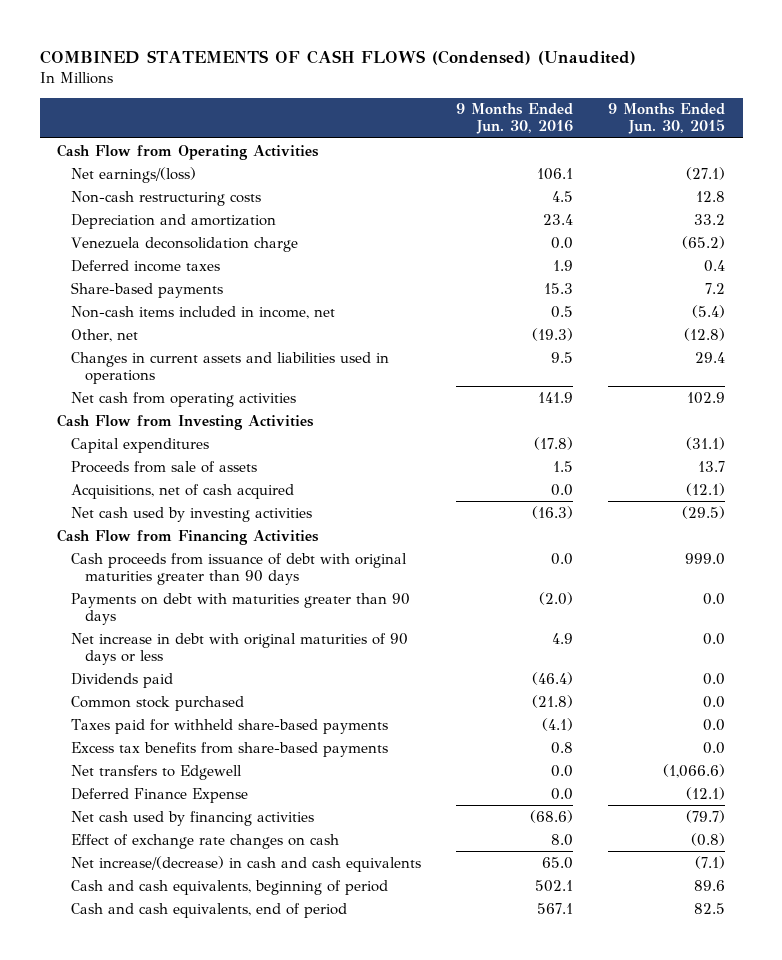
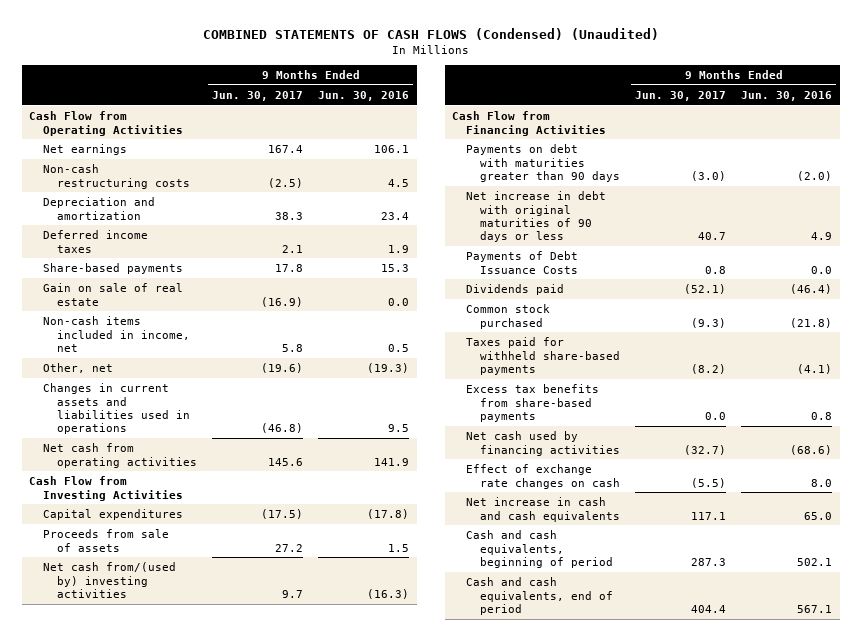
- | 9 Months Ended Jun. 30, 2016 | 9 Months Ended Jun. 30, 2015
+ | 9 Months Ended Jun. 30, 2017 | 9 Months Ended Jun. 30, 2016
- Net earnings/(loss) | 106.1 | (27.1)
+ Net earnings | 167.4 | 106.1
- Venezuela deconsolidation charge | 0.0 | (65.2)
+ Gain on sale of real estate | (16.9) | 0.0
- Acquisitions, net of cash acquired | 0.0 | (12.1)
- Net cash used by investing activities | (16.3) | (29.5)
+ Net cash from/(used by) investing activities | 9.7 | (16.3)
- Cash proceeds from issuance of debt with original maturities greater than 90 days | 0.0 | 999.0
+ Payments of Debt Issuance Costs | 0.8 | 0.0
- Net transfers to Edgewell | 0.0 | (1,066.6)
- Deferred Finance Expense | 0.0 | (12.1)
- Net increase/(decrease) in cash and cash equivalents | 65.0 | (7.1)
+ Net increase in cash and cash equivalents | 117.1 | 65.0

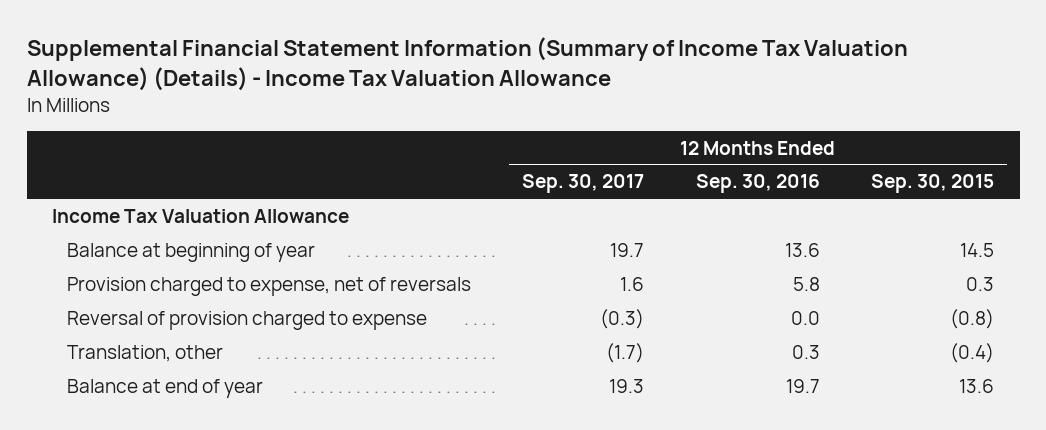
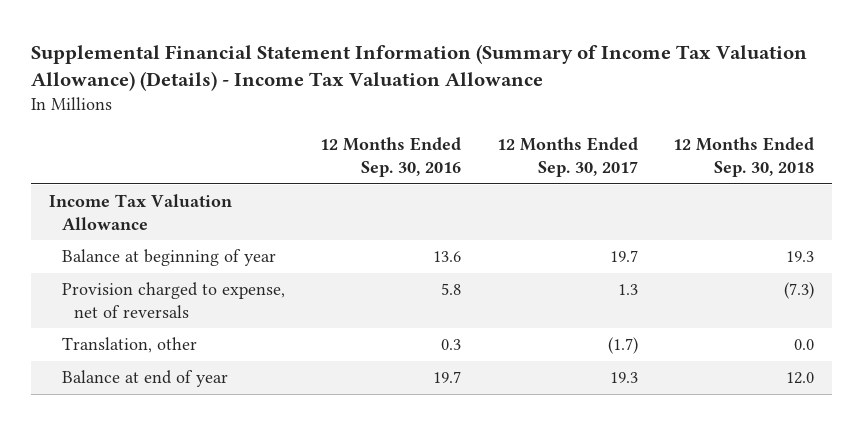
- | 12 Months Ended Sep. 30, 2017 | 12 Months Ended Sep. 30, 2016 | 12 Months Ended Sep. 30, 2015
+ | 12 Months Ended Sep. 30, 2016 | 12 Months Ended Sep. 30, 2017 | 12 Months Ended Sep. 30, 2018
- Provision charged to expense, net of reversals | 1.6 | 5.8 | 0.3
- Reversal of provision charged to expense | (0.3) | 0.0 | (0.8)
+ Provision charged to expense, net of reversals | 5.8 | 1.3 | (7.3)

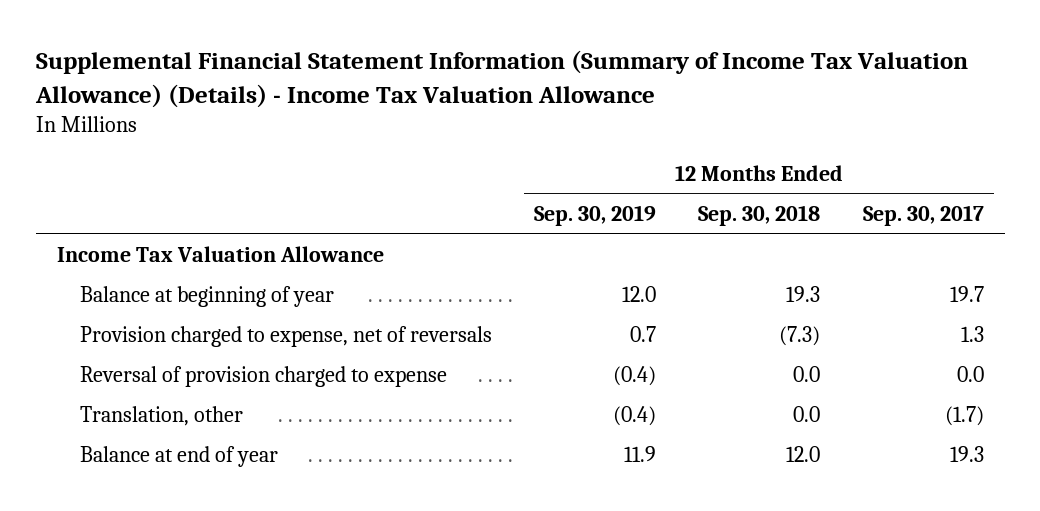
- | 12 Months Ended Sep. 30, 2016 | 12 Months Ended Sep. 30, 2017 | 12 Months Ended Sep. 30, 2018
+ | 12 Months Ended Sep. 30, 2019 | 12 Months Ended Sep. 30, 2018 | 12 Months Ended Sep. 30, 2017
+ Reversal of provision charged to expense | (0.4) | 0.0 | 0.0

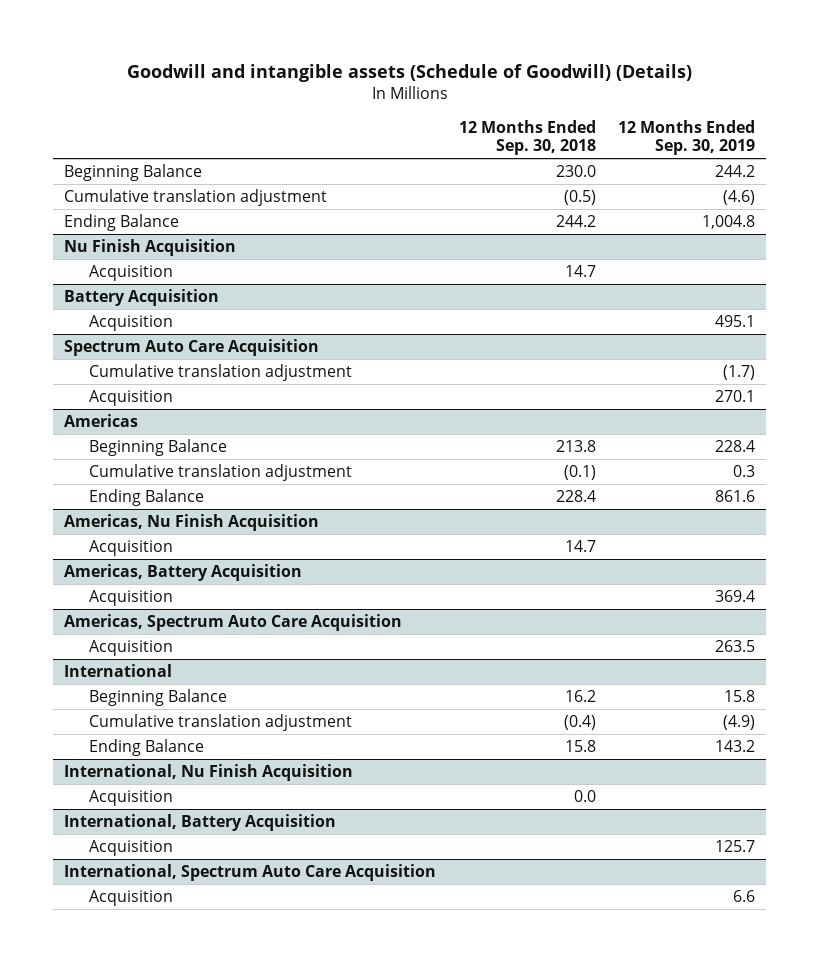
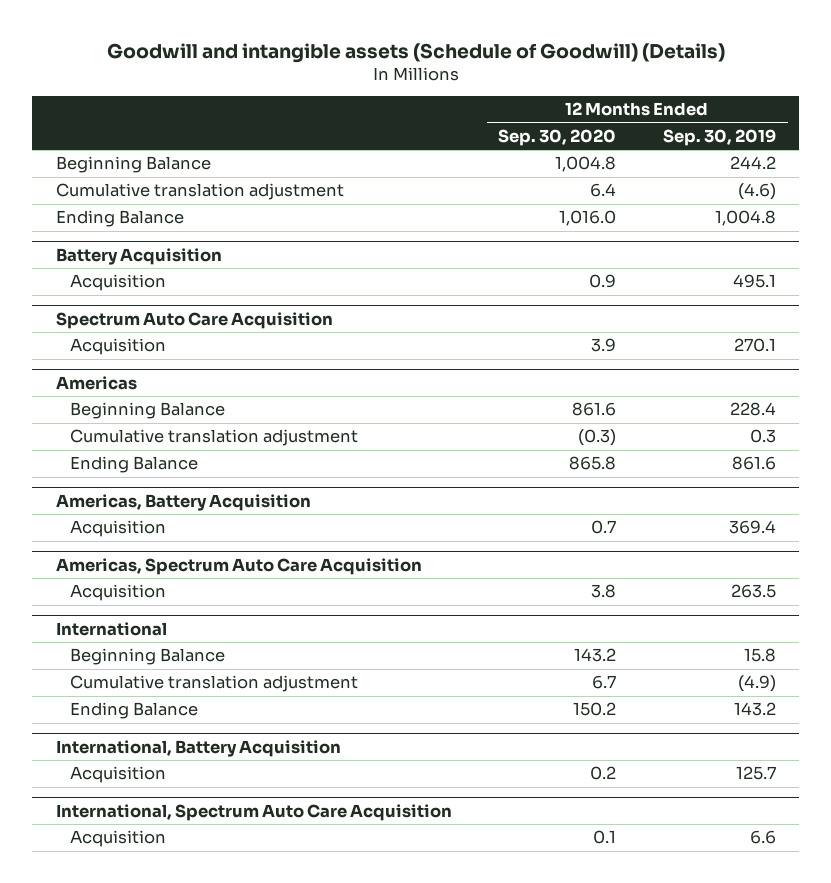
- | 12 Months Ended Sep. 30, 2018 | 12 Months Ended Sep. 30, 2019
+ | 12 Months Ended Sep. 30, 2020 | 12 Months Ended Sep. 30, 2019
- Nu Finish Acquisition
- Acquisition | 14.7 |
@ Spectrum Auto Care Acquisition
- Cumulative translation adjustment | | (1.7)
- Americas, Nu Finish Acquisition
- Acquisition | 14.7 |
- International, Nu Finish Acquisition
- Acquisition | 0.0 |

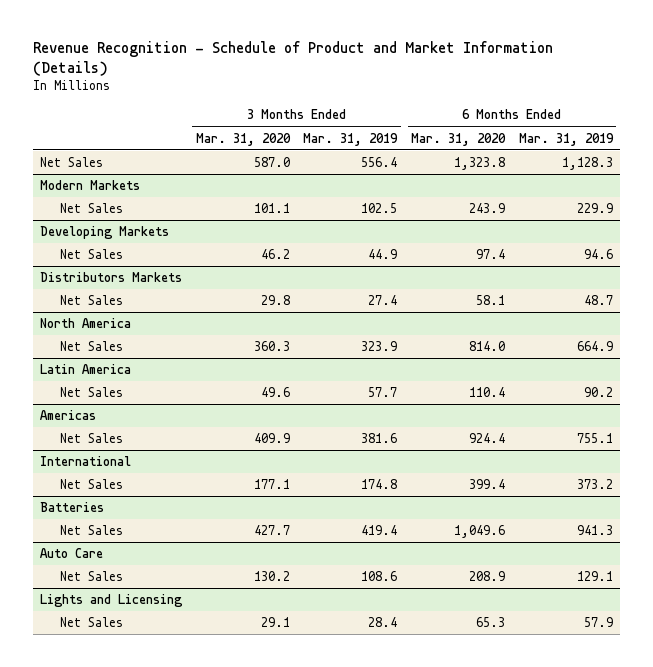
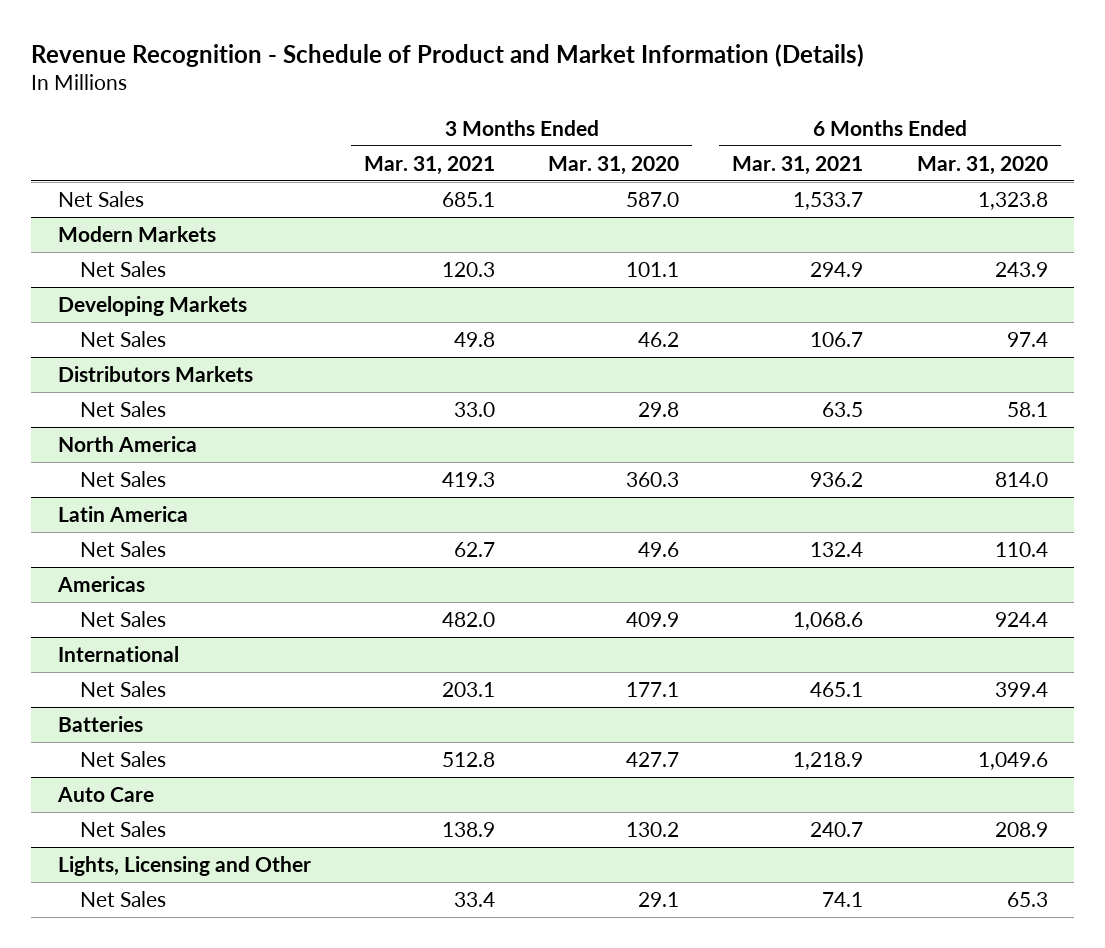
- | 3 Months Ended Mar. 31, 2020 | 3 Months Ended Mar. 31, 2019 | 6 Months Ended Mar. 31, 2020 | 6 Months Ended Mar. 31, 2019
+ | 3 Months Ended Mar. 31, 2021 | 3 Months Ended Mar. 31, 2020 | 6 Months Ended Mar. 31, 2021 | 6 Months Ended Mar. 31, 2020
- Lights and Licensing
+ Lights, Licensing and Other

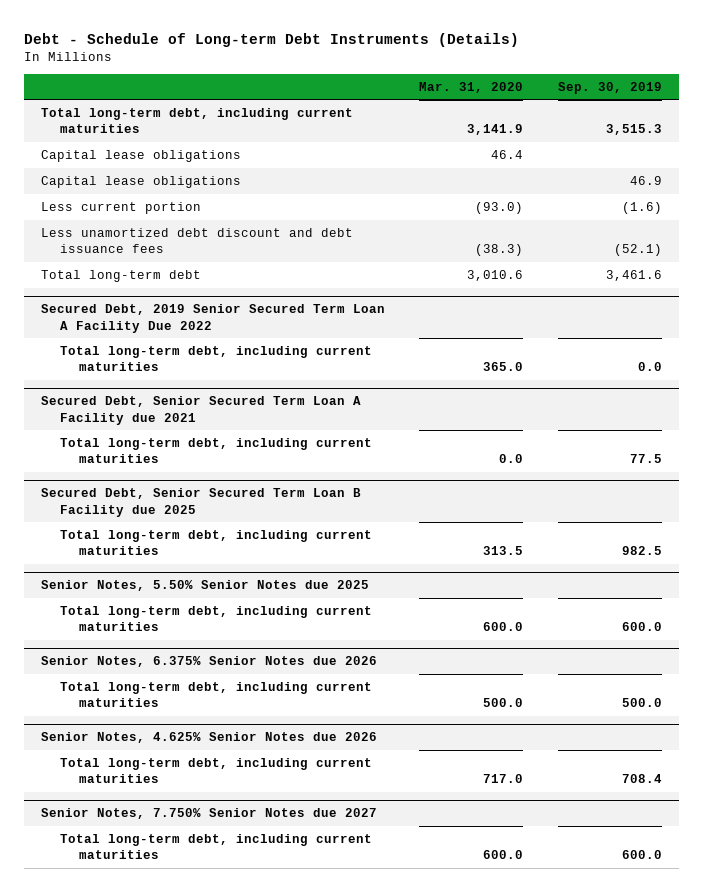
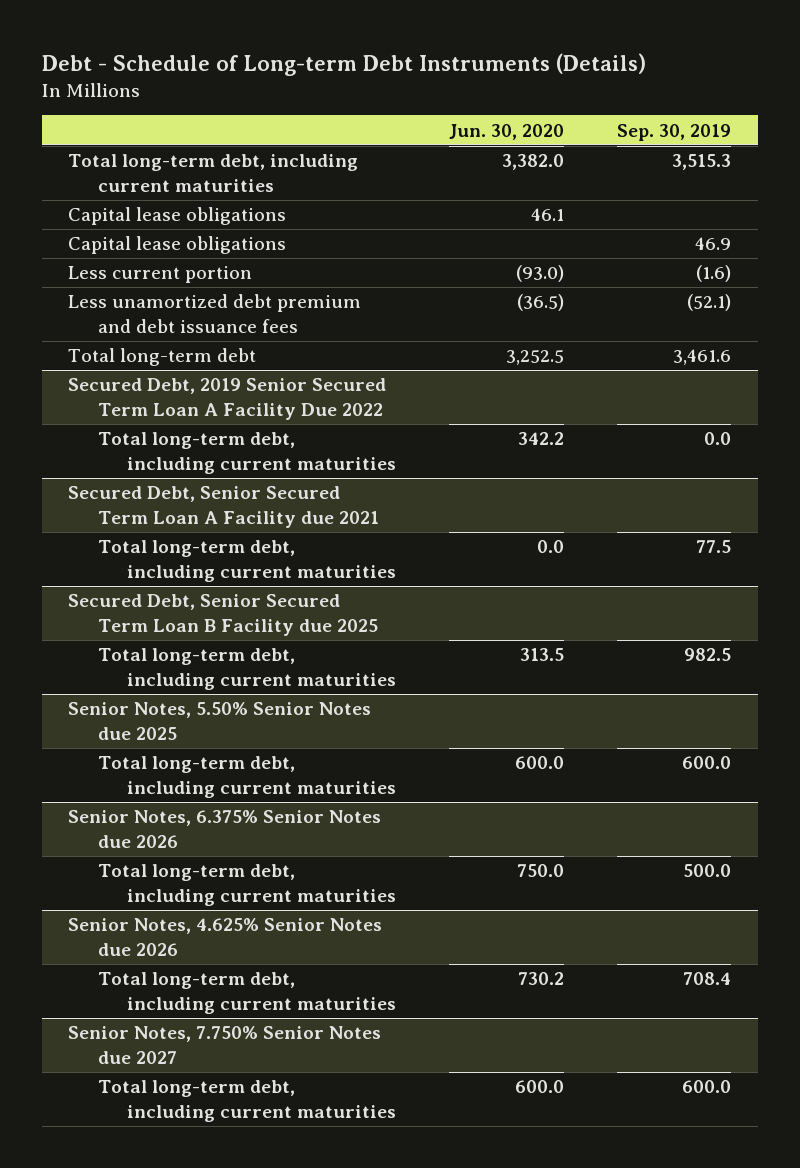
- | Mar. 31, 2020 | Sep. 30, 2019
+ | Jun. 30, 2020 | Sep. 30, 2019
- Less unamortized debt discount and debt issuance fees | (38.3) | (52.1)
+ Less unamortized debt premium and debt issuance fees | (36.5) | (52.1)

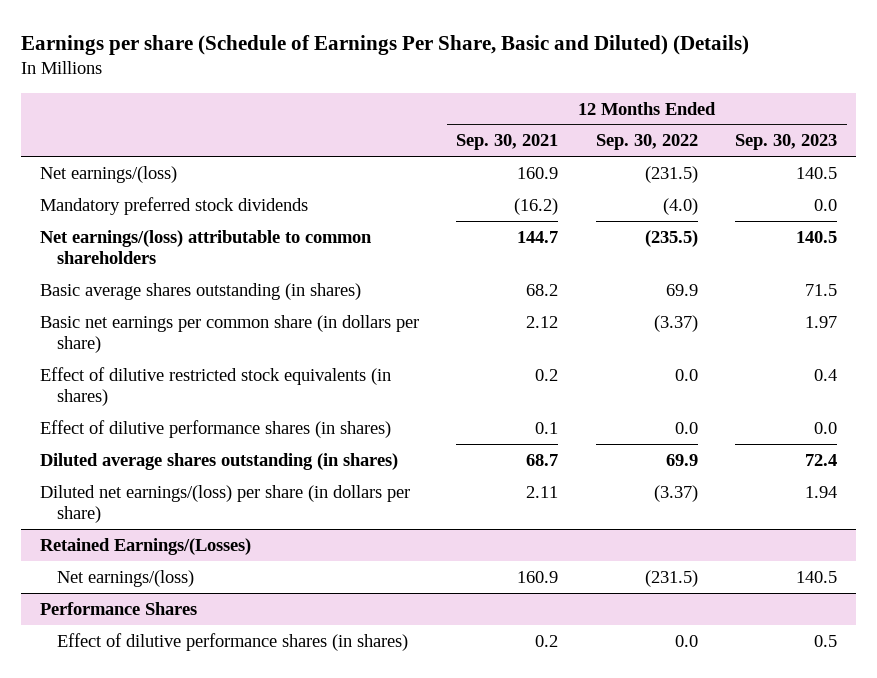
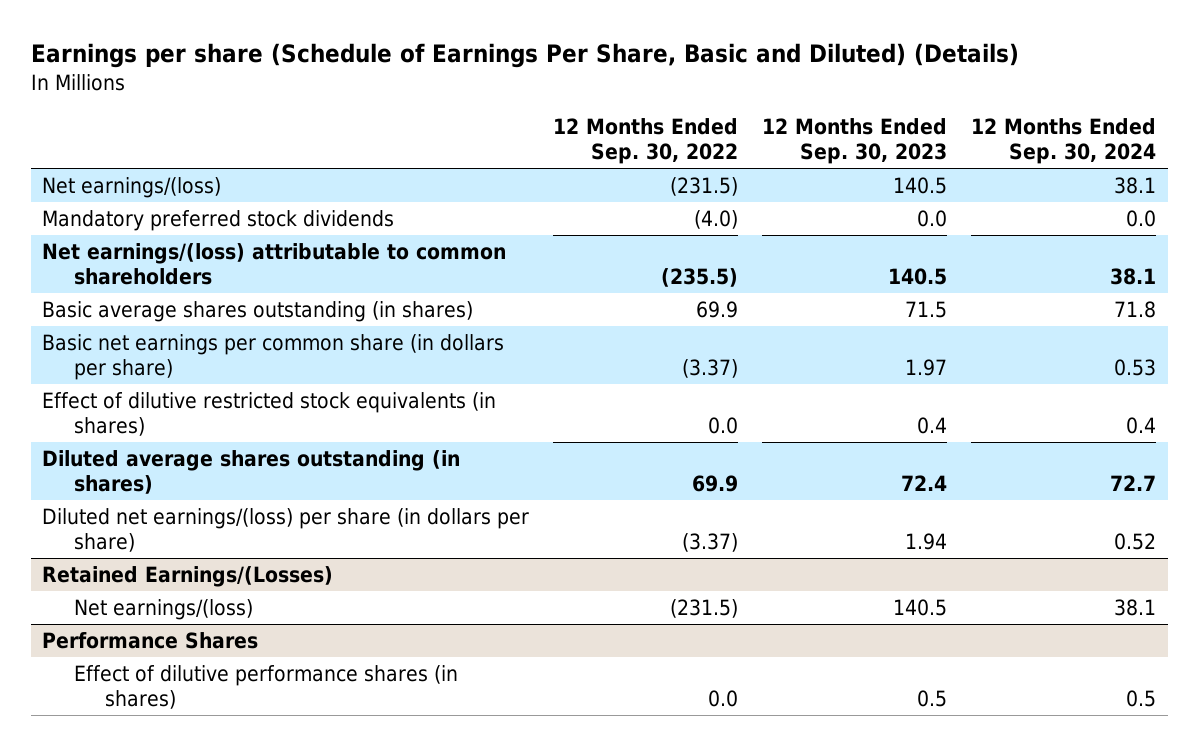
- | 12 Months Ended Sep. 30, 2021 | 12 Months Ended Sep. 30, 2022 | 12 Months Ended Sep. 30, 2023
+ | 12 Months Ended Sep. 30, 2022 | 12 Months Ended Sep. 30, 2023 | 12 Months Ended Sep. 30, 2024
- Effect of dilutive performance shares (in shares) | 0.1 | 0.0 | 0.0

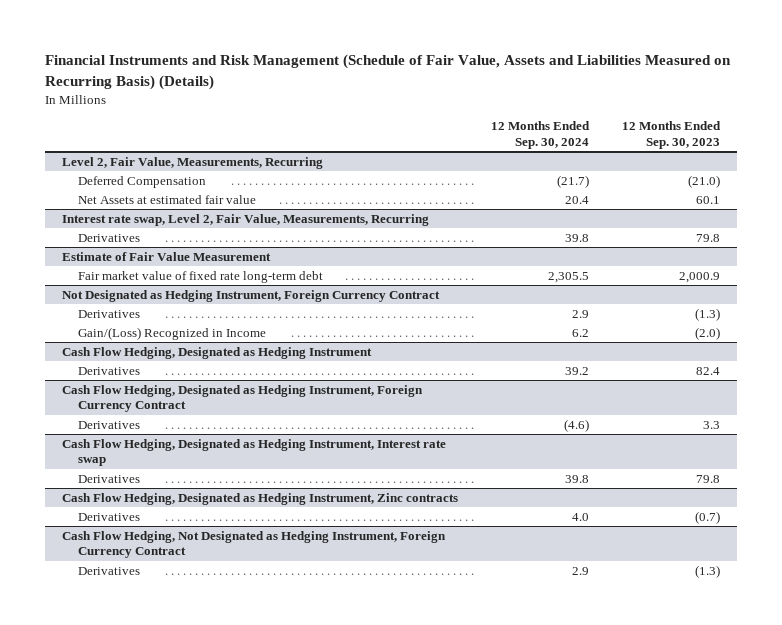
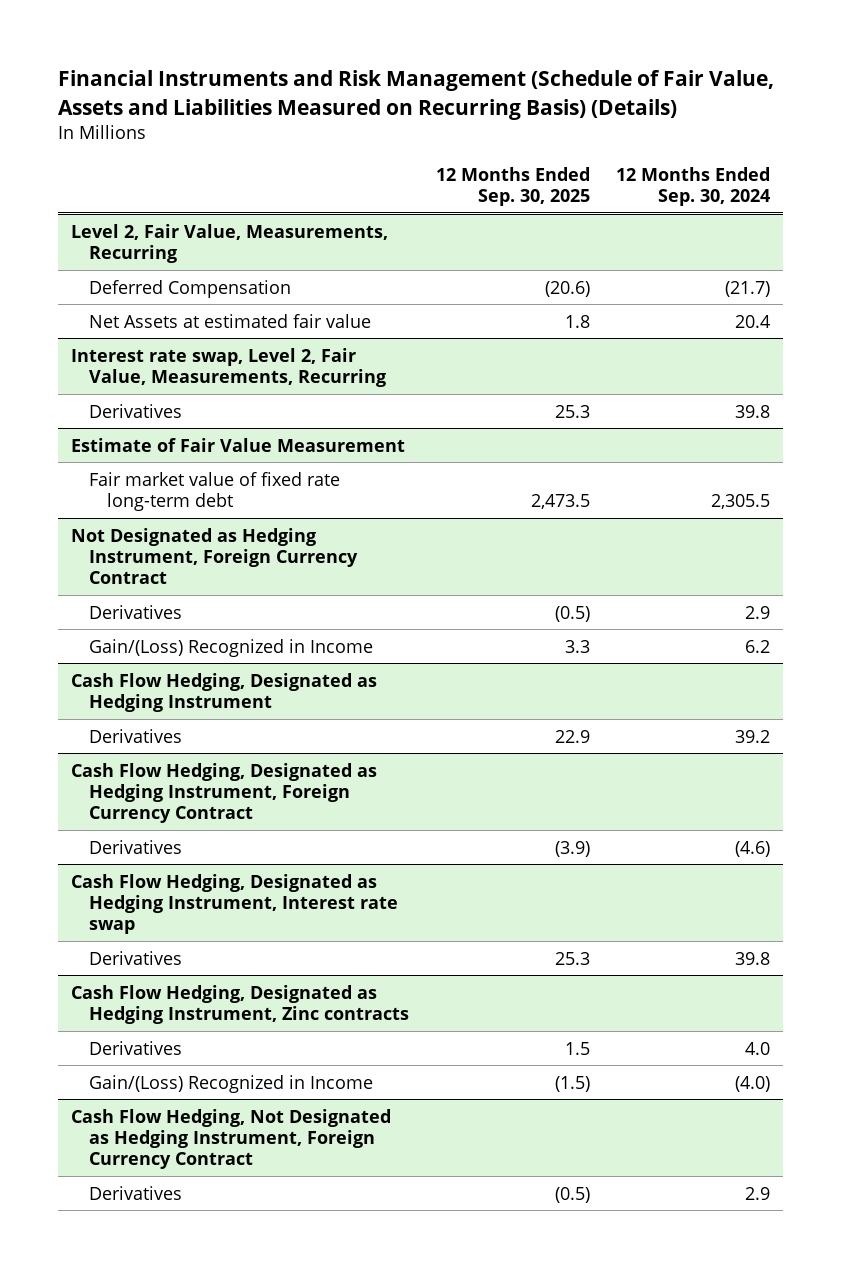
- | 12 Months Ended Sep. 30, 2024 | 12 Months Ended Sep. 30, 2023
+ | 12 Months Ended Sep. 30, 2025 | 12 Months Ended Sep. 30, 2024
@ Cash Flow Hedging, Designated as Hedging Instrument, Zinc contracts
+ Gain/(Loss) Recognized in Income | (1.5) | (4.0)

